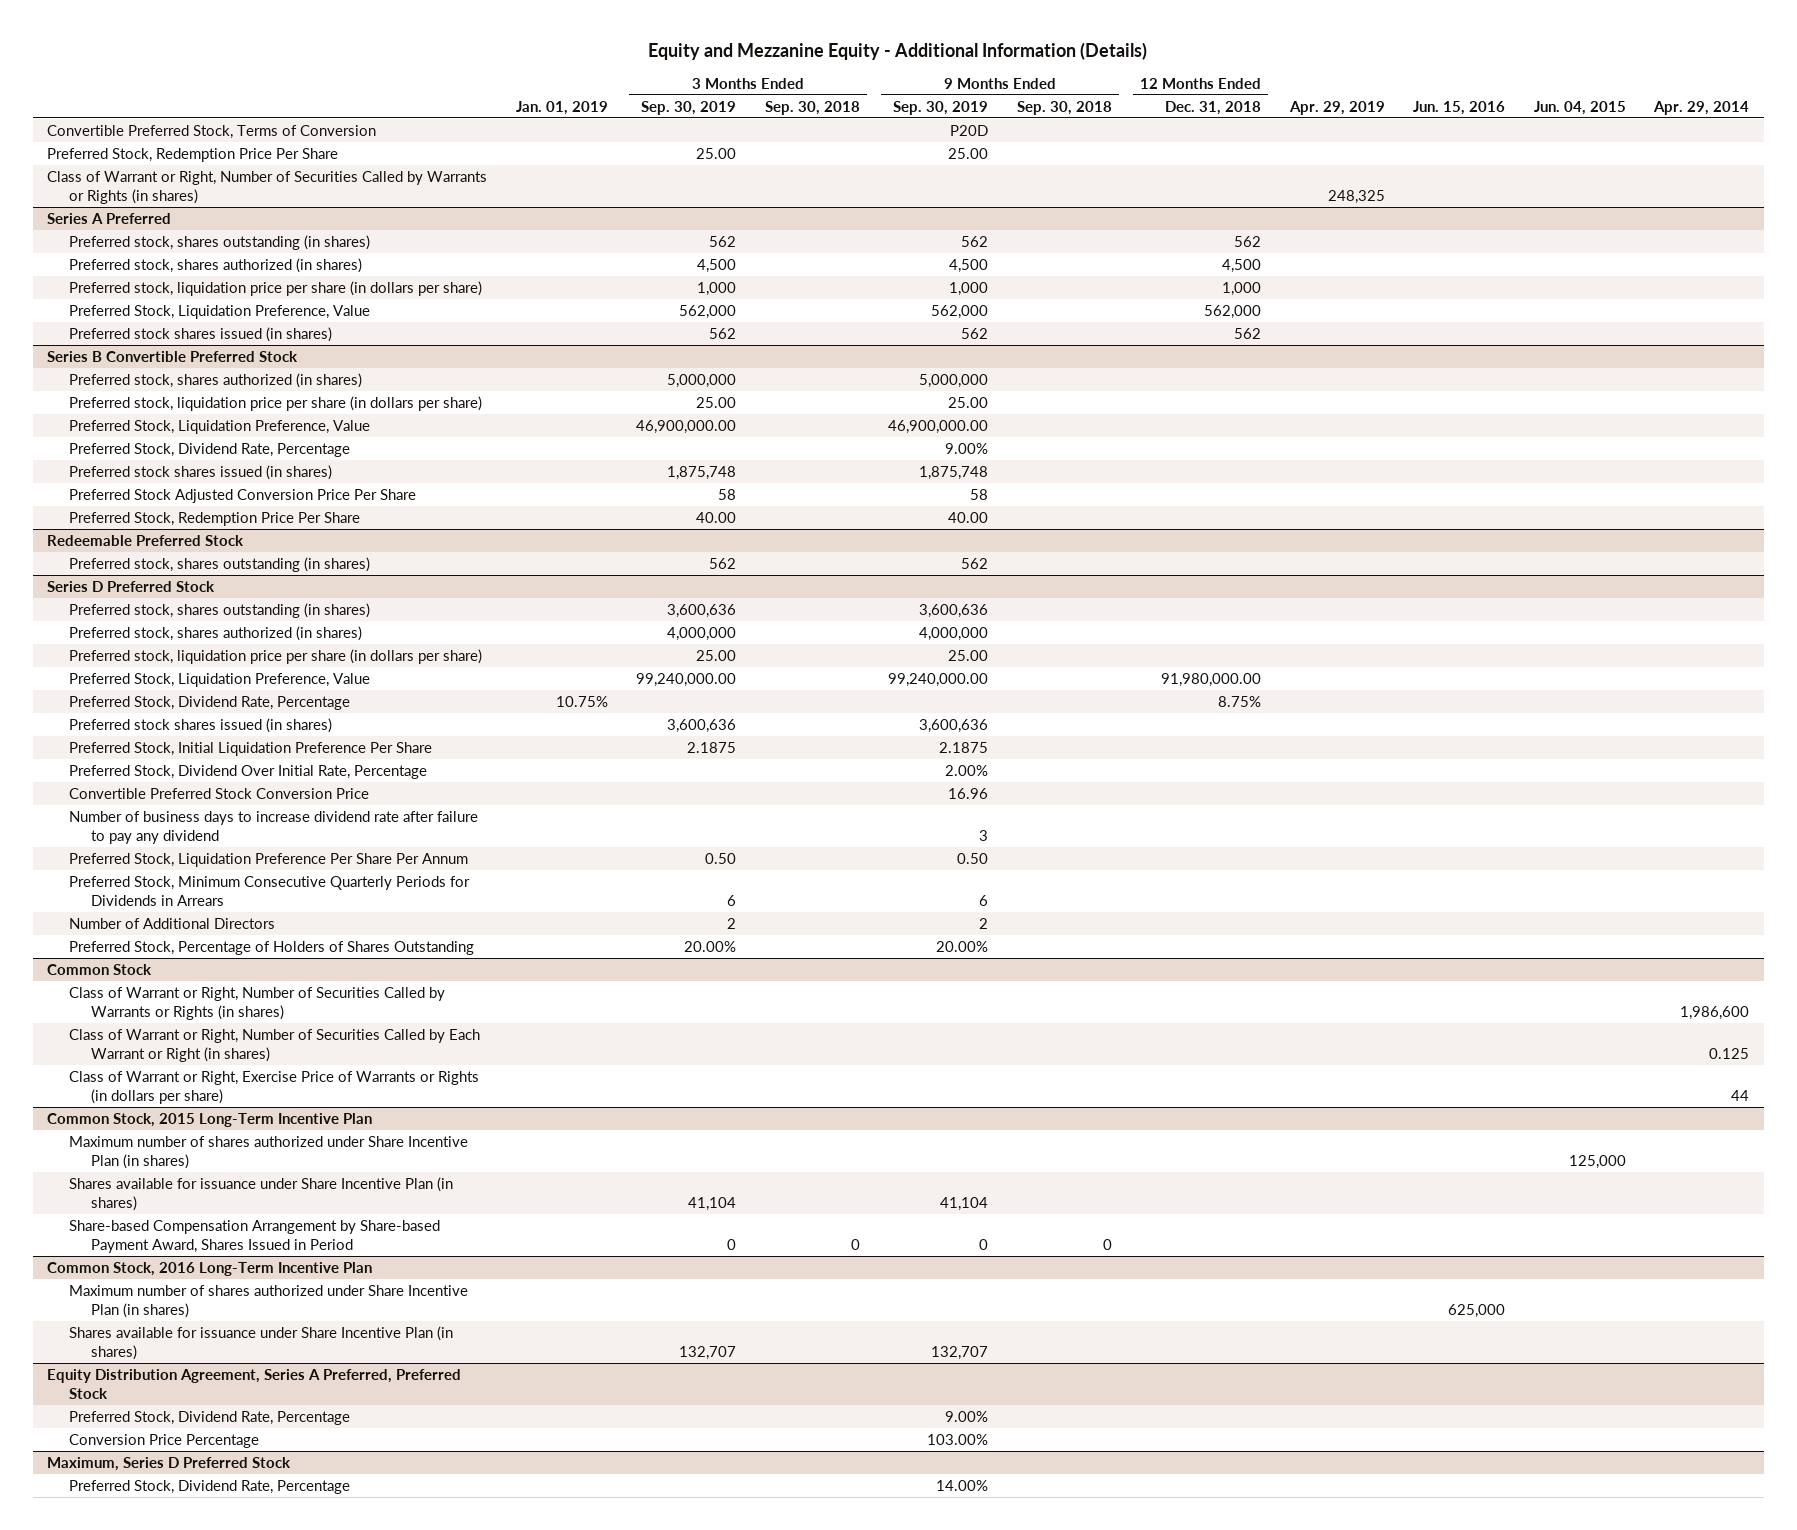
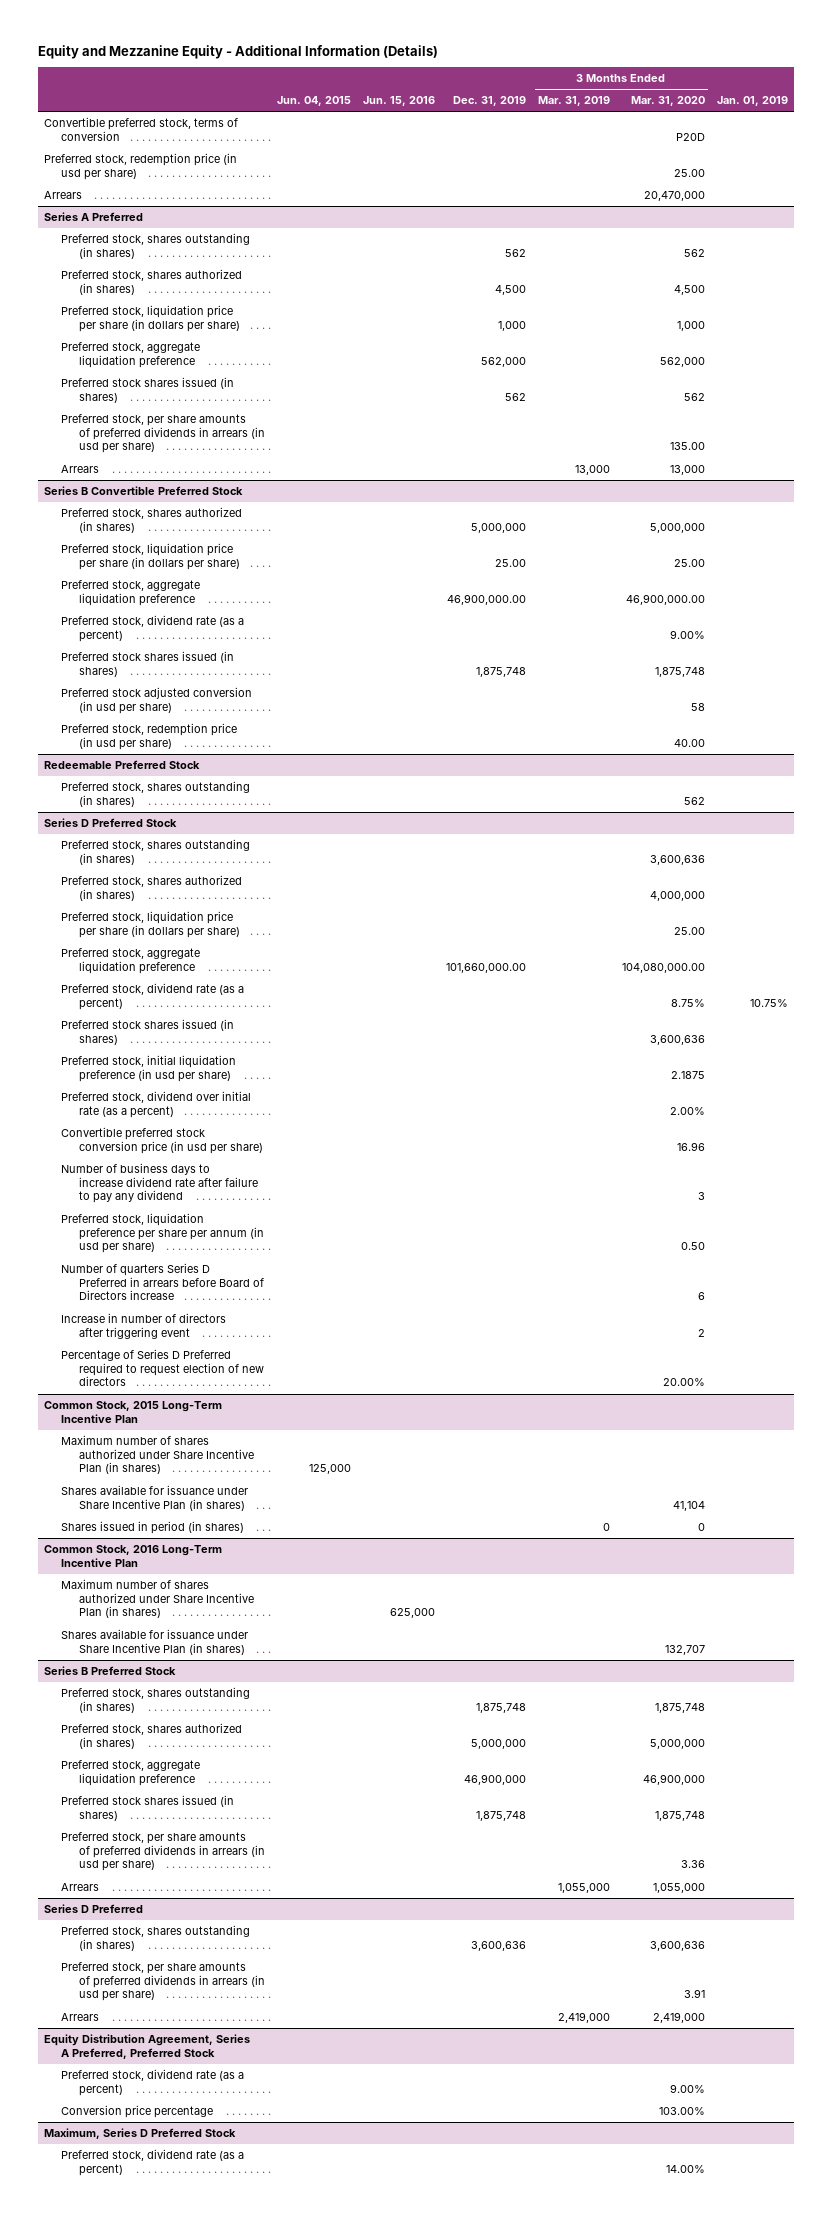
- | Jan. 01, 2019 | 3 Months Ended Sep. 30, 2019 | 3 Months Ended Sep. 30, 2018 | 9 Months Ended Sep. 30, 2019 | 9 Months Ended Sep. 30, 2018 | 12 Months Ended Dec. 31, 2018 | Apr. 29, 2019 | Jun. 15, 2016 | Jun. 04, 2015 | Apr. 29, 2014
+ | Jun. 04, 2015 | Jun. 15, 2016 | Dec. 31, 2019 | 3 Months Ended Mar. 31, 2019 | 3 Months Ended Mar. 31, 2020 | Jan. 01, 2019
- Convertible Preferred Stock, Terms of Conversion | | | | P20D | | | | | |
- Preferred Stock, Redemption Price Per Share | | 25.00 | | 25.00 | | | | | |
- Class of Warrant or Right, Number of Securities Called by Warrants or Rights (in shares) | | | | | | | 248,325 | | |
+ Convertible preferred stock, terms of conversion | | | | | P20D |
+ Preferred stock, redemption price (in usd per share) | | | | | 25.00 |
+ Arrears | | | | | 20,470,000 |
@ Series A Preferred
- Preferred Stock, Liquidation Preference, Value | | 562,000 | | 562,000 | | 562,000 | | | |
+ Preferred stock, aggregate liquidation preference | | | 562,000 | | 562,000 |
+ Preferred stock, per share amounts of preferred dividends in arrears (in usd per share) | | | | | 135.00 |
+ Arrears | | | | 13,000 | 13,000 |
@ Series B Convertible Preferred Stock
- Preferred Stock, Liquidation Preference, Value | | 46,900,000.00 | | 46,900,000.00 | | | | | |
- Preferred Stock, Dividend Rate, Percentage | | | | 9.00% | | | | | |
+ Preferred stock, aggregate liquidation preference | | | 46,900,000.00 | | 46,900,000.00 |
+ Preferred stock, dividend rate (as a percent) | | | | | 9.00% |
- Preferred Stock Adjusted Conversion Price Per Share | | 58 | | 58 | | | | | |
- Preferred Stock, Redemption Price Per Share | | 40.00 | | 40.00 | | | | | |
+ Preferred stock adjusted conversion (in usd per share) | | | | | 58 |
+ Preferred stock, redemption price (in usd per share) | | | | | 40.00 |
@ Series D Preferred Stock
- Preferred Stock, Liquidation Preference, Value | | 99,240,000.00 | | 99,240,000.00 | | 91,980,000.00 | | | |
- Preferred Stock, Dividend Rate, Percentage | 10.75% | | | | | 8.75% | | | |
+ Preferred stock, aggregate liquidation preference | | | 101,660,000.00 | | 104,080,000.00 |
+ Preferred stock, dividend rate (as a percent) | | | | | 8.75% | 10.75%
- Preferred Stock, Initial Liquidation Preference Per Share | | 2.1875 | | 2.1875 | | | | | |
- Preferred Stock, Dividend Over Initial Rate, Percentage | | | | 2.00% | | | | | |
- Convertible Preferred Stock Conversion Price | | | | 16.96 | | | | | |
+ Preferred stock, initial liquidation preference (in usd per share) | | | | | 2.1875 |
+ Preferred stock, dividend over initial rate (as a percent) | | | | | 2.00% |
+ Convertible preferred stock conversion price (in usd per share) | | | | | 16.96 |
- Preferred Stock, Liquidation Preference Per Share Per Annum | | 0.50 | | 0.50 | | | | | |
- Preferred Stock, Minimum Consecutive Quarterly Periods for Dividends in Arrears | | 6 | | 6 | | | | | |
- Number of Additional Directors | | 2 | | 2 | | | | | |
- Preferred Stock, Percentage of Holders of Shares Outstanding | | 20.00% | | 20.00% | | | | | |
- Common Stock
- Class of Warrant or Right, Number of Securities Called by Warrants or Rights (in shares) | | | | | | | | | | 1,986,600
- Class of Warrant or Right, Number of Securities Called by Each Warrant or Right (in shares) | | | | | | | | | | 0.125
- Class of Warrant or Right, Exercise Price of Warrants or Rights (in dollars per share) | | | | | | | | | | 44
@ Series D Preferred Stock
+ Preferred stock, liquidation preference per share per annum (in usd per share) | | | | | 0.50 |
+ Number of quarters Series D Preferred in arrears before Board of Directors increase | | | | | 6 |
+ Increase in number of directors after triggering event | | | | | 2 |
+ Percentage of Series D Preferred required to request election of new directors | | | | | 20.00% |
@ Common Stock, 2015 Long-Term Incentive Plan
- Share-based Compensation Arrangement by Share-based Payment Award, Shares Issued in Period | | 0 | 0 | 0 | 0 | | | | |
+ Shares issued in period (in shares) | | | | 0 | 0 |
+ Series B Preferred Stock
+ Preferred stock, shares outstanding (in shares) | | | 1,875,748 | | 1,875,748 |
+ Preferred stock, shares authorized (in shares) | | | 5,000,000 | | 5,000,000 |
+ Preferred stock, aggregate liquidation preference | | | 46,900,000 | | 46,900,000 |
+ Preferred stock shares issued (in shares) | | | 1,875,748 | | 1,875,748 |
+ Preferred stock, per share amounts of preferred dividends in arrears (in usd per share) | | | | | 3.36 |
+ Arrears | | | | 1,055,000 | 1,055,000 |
+ Series D Preferred
+ Preferred stock, shares outstanding (in shares) | | | 3,600,636 | | 3,600,636 |
+ Preferred stock, per share amounts of preferred dividends in arrears (in usd per share) | | | | | 3.91 |
+ Arrears | | | | 2,419,000 | 2,419,000 |
@ Equity Distribution Agreement, Series A Preferred, Preferred Stock
- Preferred Stock, Dividend Rate, Percentage | | | | 9.00% | | | | | |
- Conversion Price Percentage | | | | 103.00% | | | | | |
+ Preferred stock, dividend rate (as a percent) | | | | | 9.00% |
+ Conversion price percentage | | | | | 103.00% |
@ Maximum, Series D Preferred Stock
- Preferred Stock, Dividend Rate, Percentage | | | | 14.00% | | | | | |
+ Preferred stock, dividend rate (as a percent) | | | | | 14.00% |

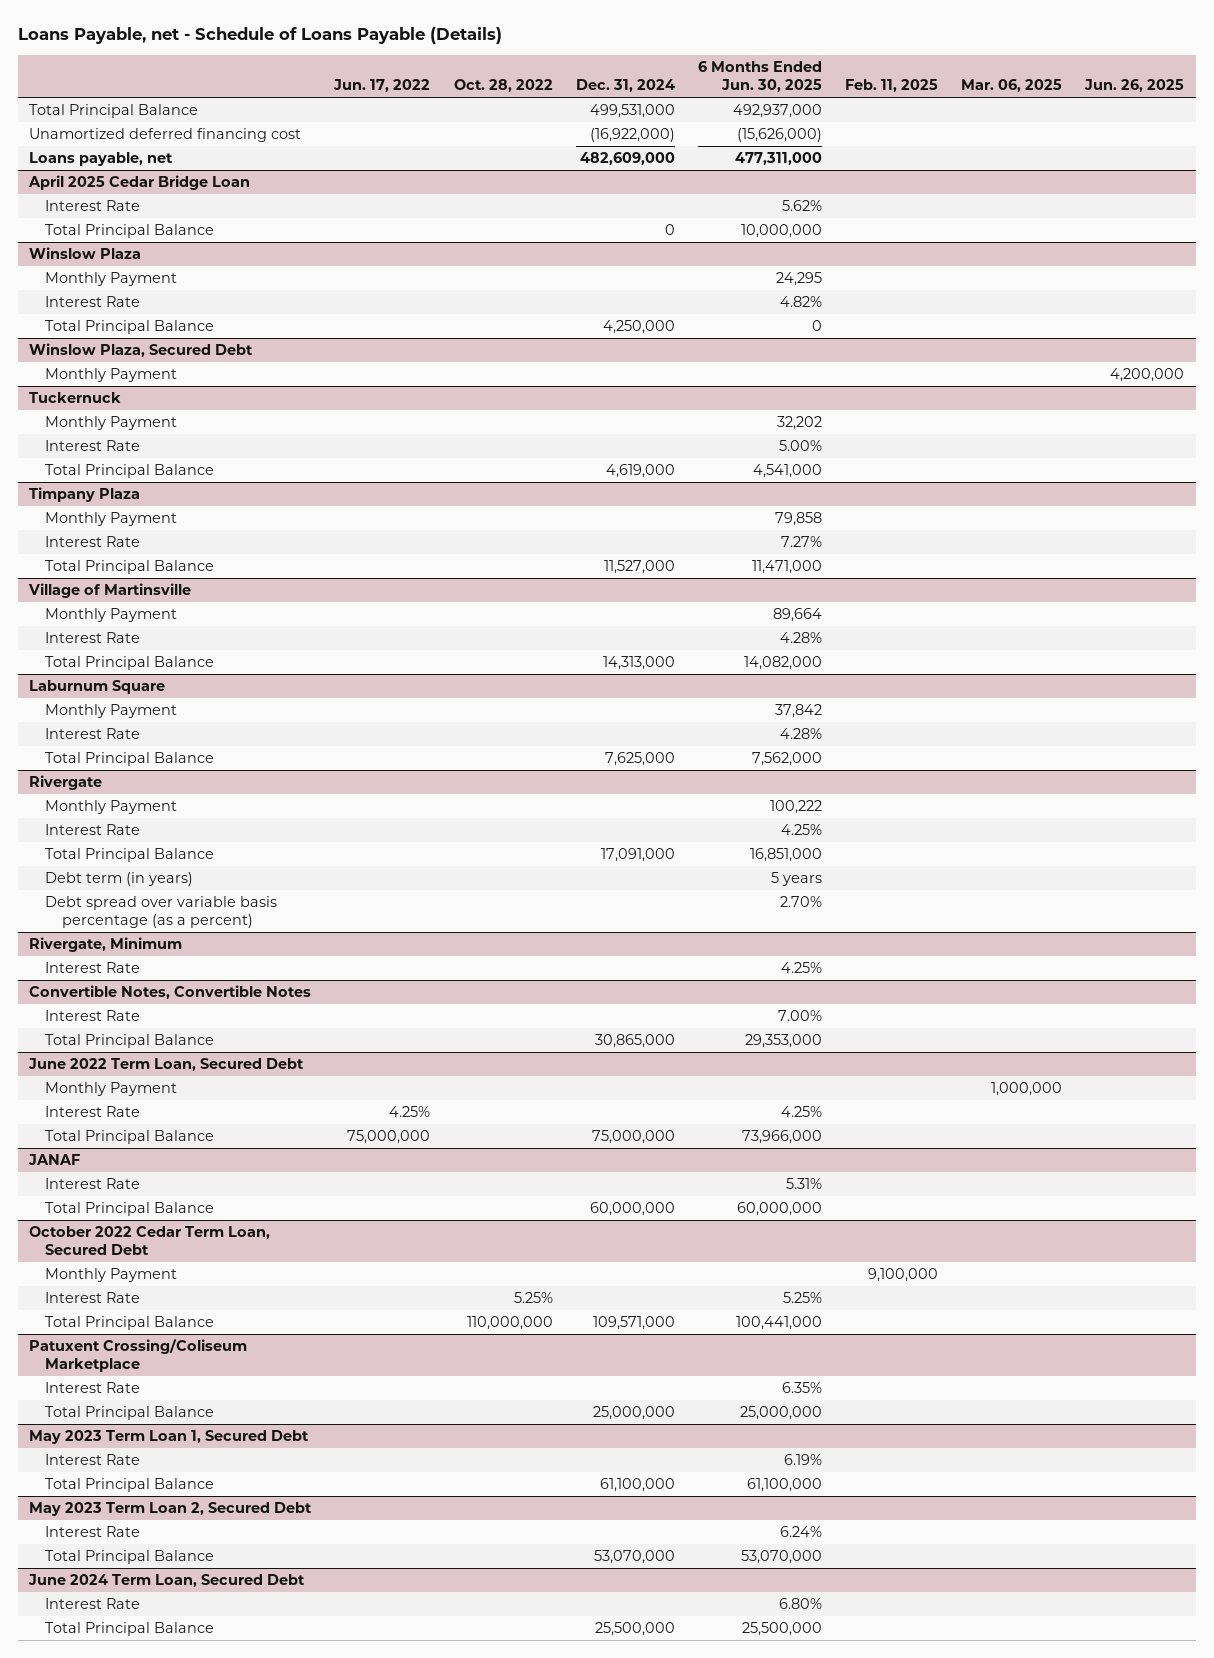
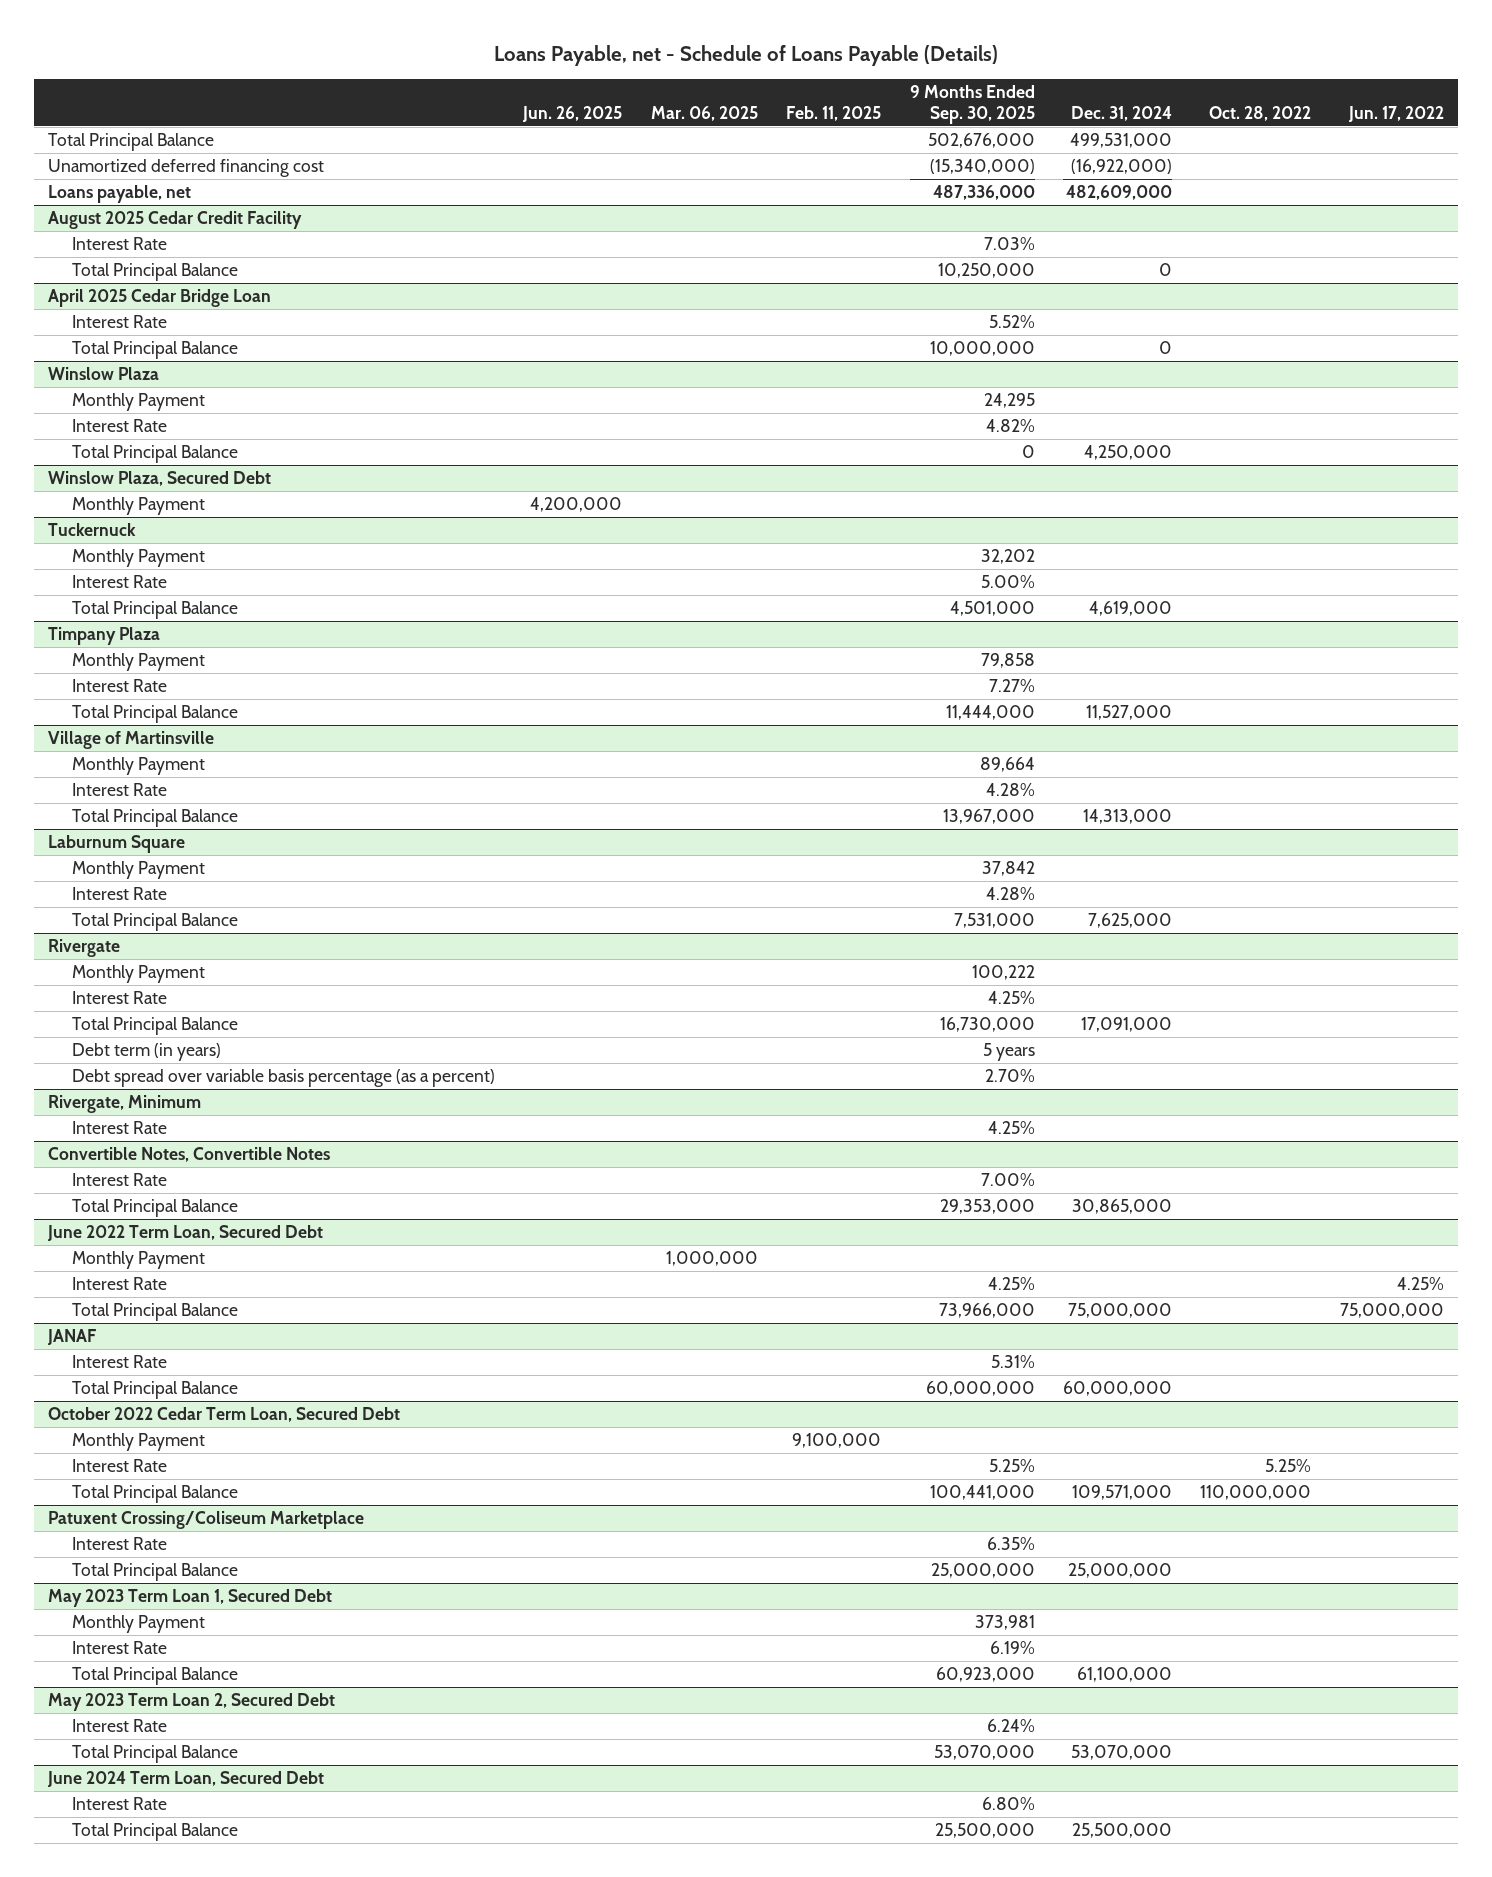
- | Jun. 17, 2022 | Oct. 28, 2022 | Dec. 31, 2024 | 6 Months Ended Jun. 30, 2025 | Feb. 11, 2025 | Mar. 06, 2025 | Jun. 26, 2025
+ | Jun. 26, 2025 | Mar. 06, 2025 | Feb. 11, 2025 | 9 Months Ended Sep. 30, 2025 | Dec. 31, 2024 | Oct. 28, 2022 | Jun. 17, 2022
+ August 2025 Cedar Credit Facility
+ Interest Rate | | | | 7.03% | | |
+ Total Principal Balance | | | | 10,250,000 | 0 | |
@ May 2023 Term Loan 1, Secured Debt
+ Monthly Payment | | | | 373,981 | | |

